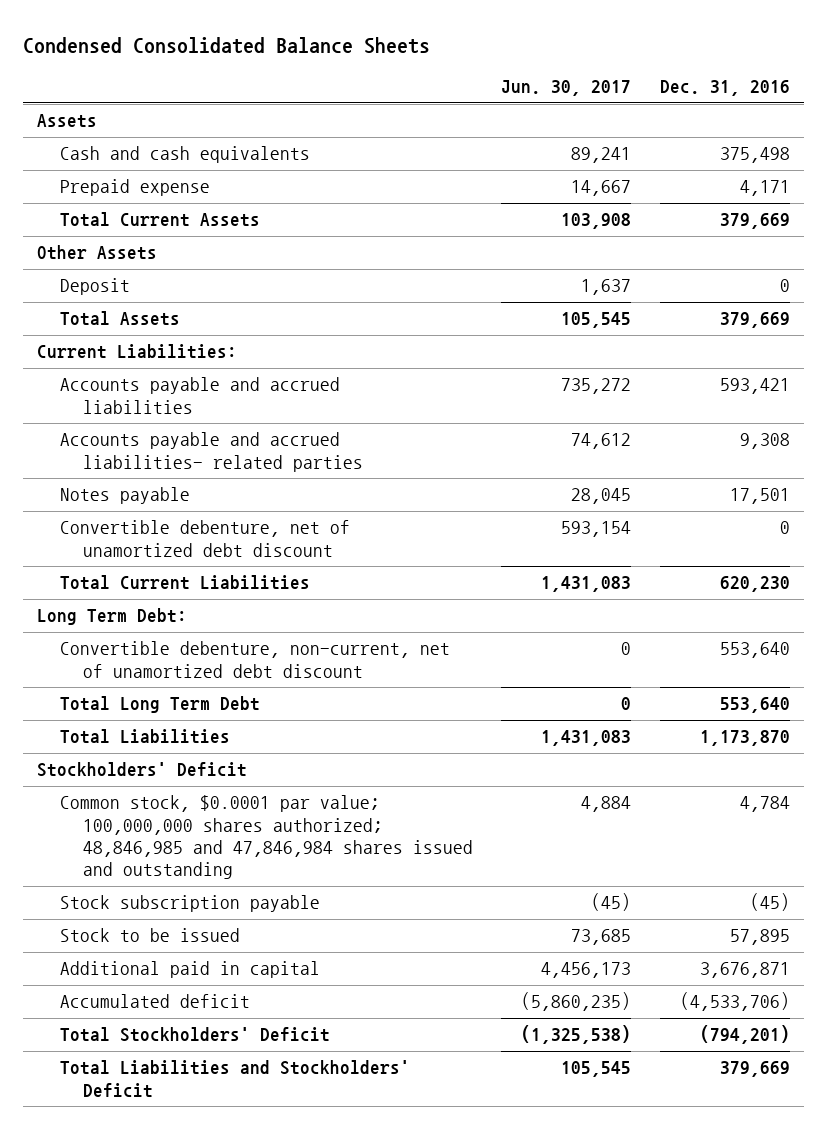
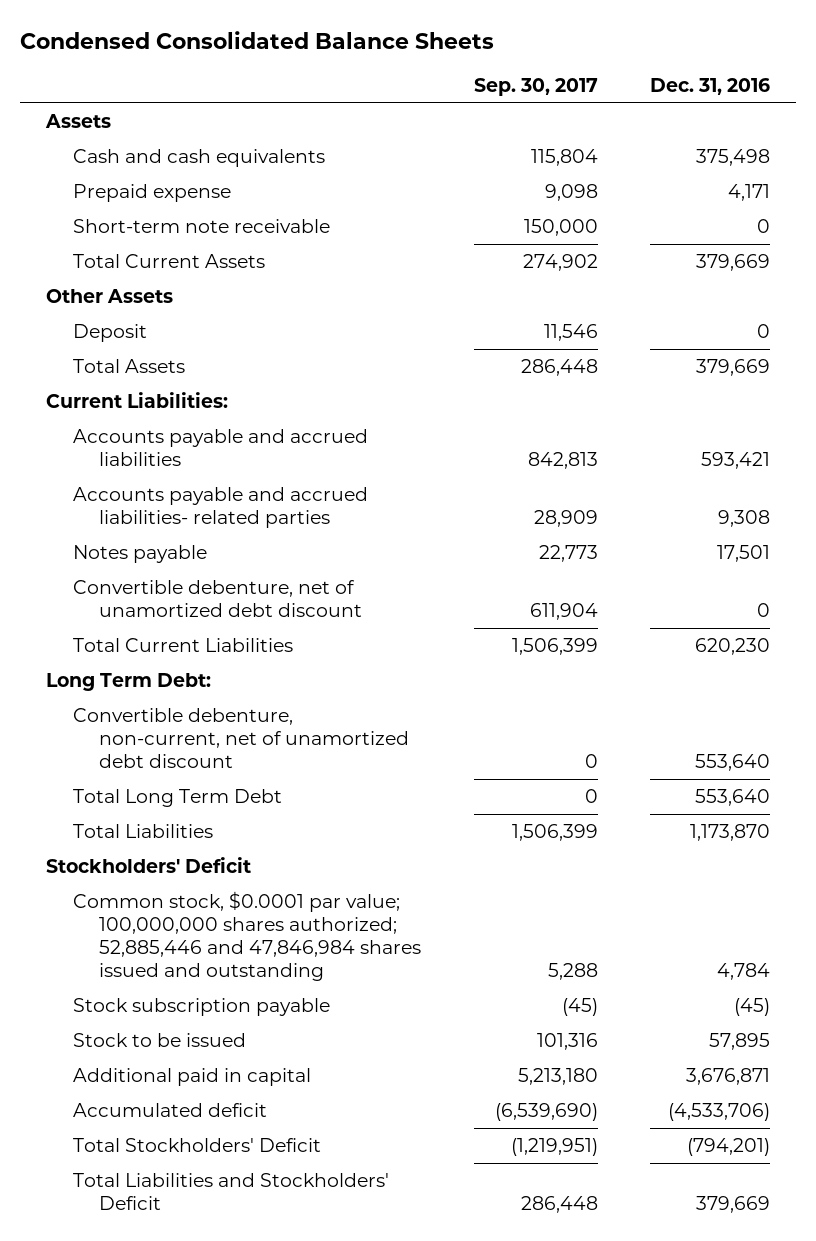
- | Jun. 30, 2017 | Dec. 31, 2016
+ | Sep. 30, 2017 | Dec. 31, 2016
+ Short-term note receivable | 150,000 | 0
- Common stock, $0.0001 par value; 100,000,000 shares authorized; 48,846,985 and 47,846,984 shares issued and outstanding | 4,884 | 4,784
+ Common stock, $0.0001 par value; 100,000,000 shares authorized; 52,885,446 and 47,846,984 shares issued and outstanding | 5,288 | 4,784

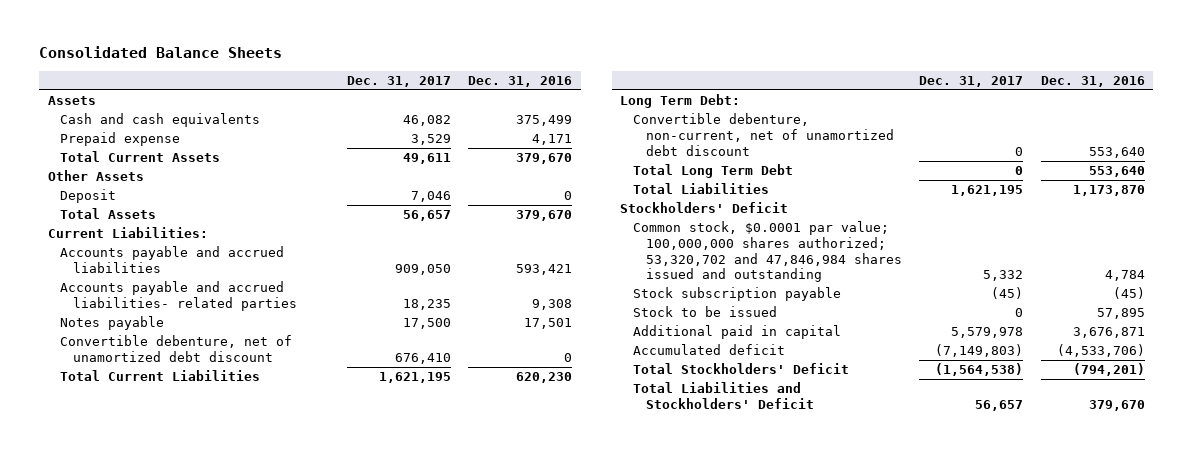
- Condensed Consolidated Balance Sheets
+ Consolidated Balance Sheets
- | Sep. 30, 2017 | Dec. 31, 2016
+ | Dec. 31, 2017 | Dec. 31, 2016
- Cash and cash equivalents | 115,804 | 375,498
+ Cash and cash equivalents | 46,082 | 375,499
- Short-term note receivable | 150,000 | 0
- Total Current Assets | 274,902 | 379,669
+ Total Current Assets | 49,611 | 379,670
- Total Assets | 286,448 | 379,669
+ Total Assets | 56,657 | 379,670
- Common stock, $0.0001 par value; 100,000,000 shares authorized; 52,885,446 and 47,846,984 shares issued and outstanding | 5,288 | 4,784
+ Common stock, $0.0001 par value; 100,000,000 shares authorized; 53,320,702 and 47,846,984 shares issued and outstanding | 5,332 | 4,784
- Total Liabilities and Stockholders' Deficit | 286,448 | 379,669
+ Total Liabilities and Stockholders' Deficit | 56,657 | 379,670

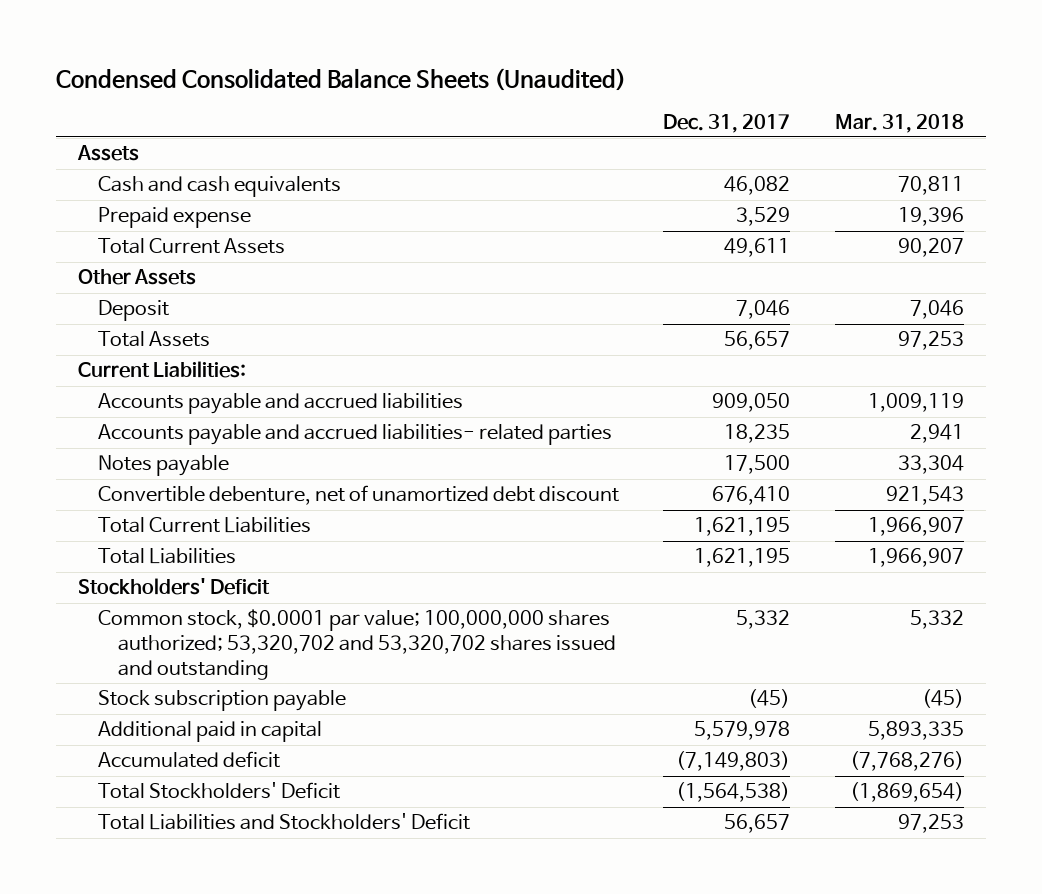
- Consolidated Balance Sheets
+ Condensed Consolidated Balance Sheets (Unaudited)
- | Dec. 31, 2017 | Dec. 31, 2016
+ | Dec. 31, 2017 | Mar. 31, 2018
- Long Term Debt:
- Convertible debenture, non-current, net of unamortized debt discount | 0 | 553,640
- Total Long Term Debt | 0 | 553,640
- Common stock, $0.0001 par value; 100,000,000 shares authorized; 53,320,702 and 47,846,984 shares issued and outstanding | 5,332 | 4,784
+ Common stock, $0.0001 par value; 100,000,000 shares authorized; 53,320,702 and 53,320,702 shares issued and outstanding | 5,332 | 5,332
- Stock to be issued | 0 | 57,895

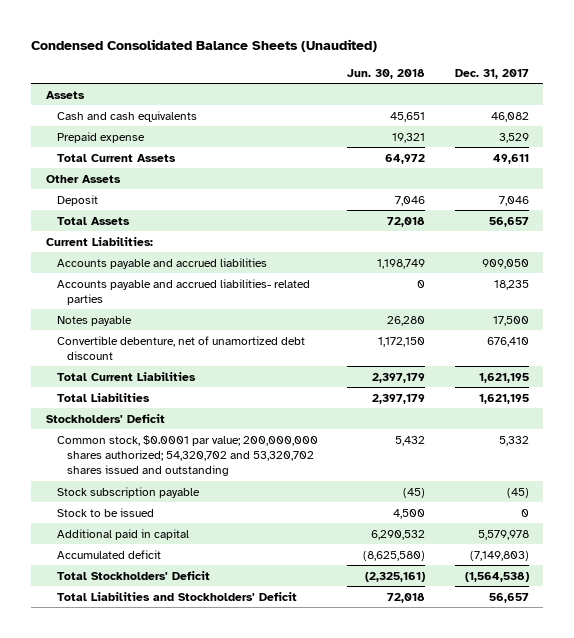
- | Dec. 31, 2017 | Mar. 31, 2018
+ | Jun. 30, 2018 | Dec. 31, 2017
- Common stock, $0.0001 par value; 100,000,000 shares authorized; 53,320,702 and 53,320,702 shares issued and outstanding | 5,332 | 5,332
+ Common stock, $0.0001 par value; 200,000,000 shares authorized; 54,320,702 and 53,320,702 shares issued and outstanding | 5,432 | 5,332
+ Stock to be issued | 4,500 | 0

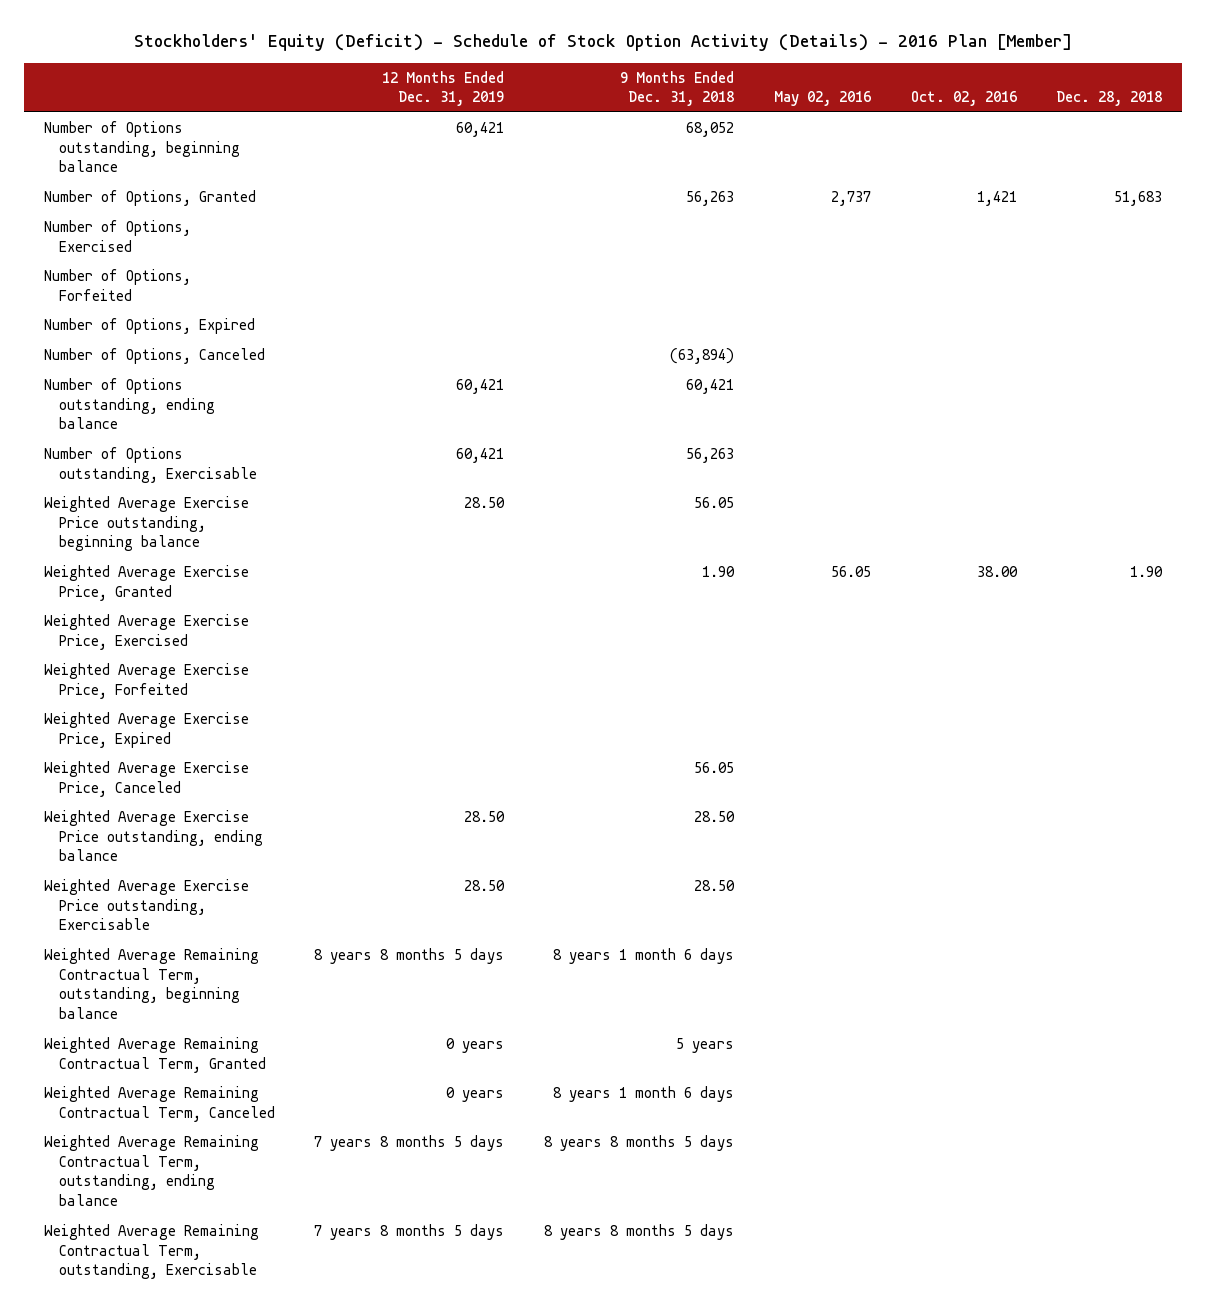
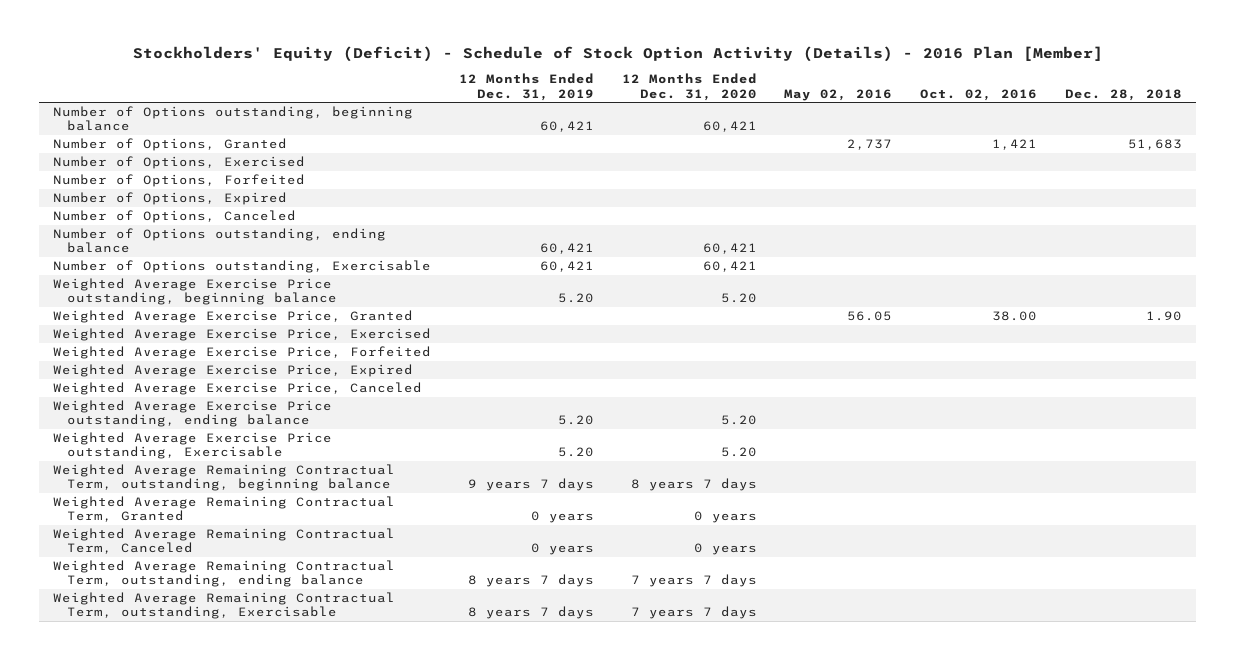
- | 12 Months Ended Dec. 31, 2019 | 9 Months Ended Dec. 31, 2018 | May 02, 2016 | Oct. 02, 2016 | Dec. 28, 2018
+ | 12 Months Ended Dec. 31, 2019 | 12 Months Ended Dec. 31, 2020 | May 02, 2016 | Oct. 02, 2016 | Dec. 28, 2018
- Weighted Average Exercise Price outstanding, beginning balance | 28.50 | 56.05 | | |
+ Weighted Average Exercise Price outstanding, beginning balance | 5.20 | 5.20 | | |
- Weighted Average Exercise Price outstanding, ending balance | 28.50 | 28.50 | | |
- Weighted Average Exercise Price outstanding, Exercisable | 28.50 | 28.50 | | |
- Weighted Average Remaining Contractual Term, outstanding, beginning balance | 8 years 8 months 5 days | 8 years 1 month 6 days | | |
+ Weighted Average Exercise Price outstanding, ending balance | 5.20 | 5.20 | | |
+ Weighted Average Exercise Price outstanding, Exercisable | 5.20 | 5.20 | | |
+ Weighted Average Remaining Contractual Term, outstanding, beginning balance | 9 years 7 days | 8 years 7 days | | |
- Weighted Average Remaining Contractual Term, outstanding, ending balance | 7 years 8 months 5 days | 8 years 8 months 5 days | | |
- Weighted Average Remaining Contractual Term, outstanding, Exercisable | 7 years 8 months 5 days | 8 years 8 months 5 days | | |
+ Weighted Average Remaining Contractual Term, outstanding, ending balance | 8 years 7 days | 7 years 7 days | | |
+ Weighted Average Remaining Contractual Term, outstanding, Exercisable | 8 years 7 days | 7 years 7 days | | |

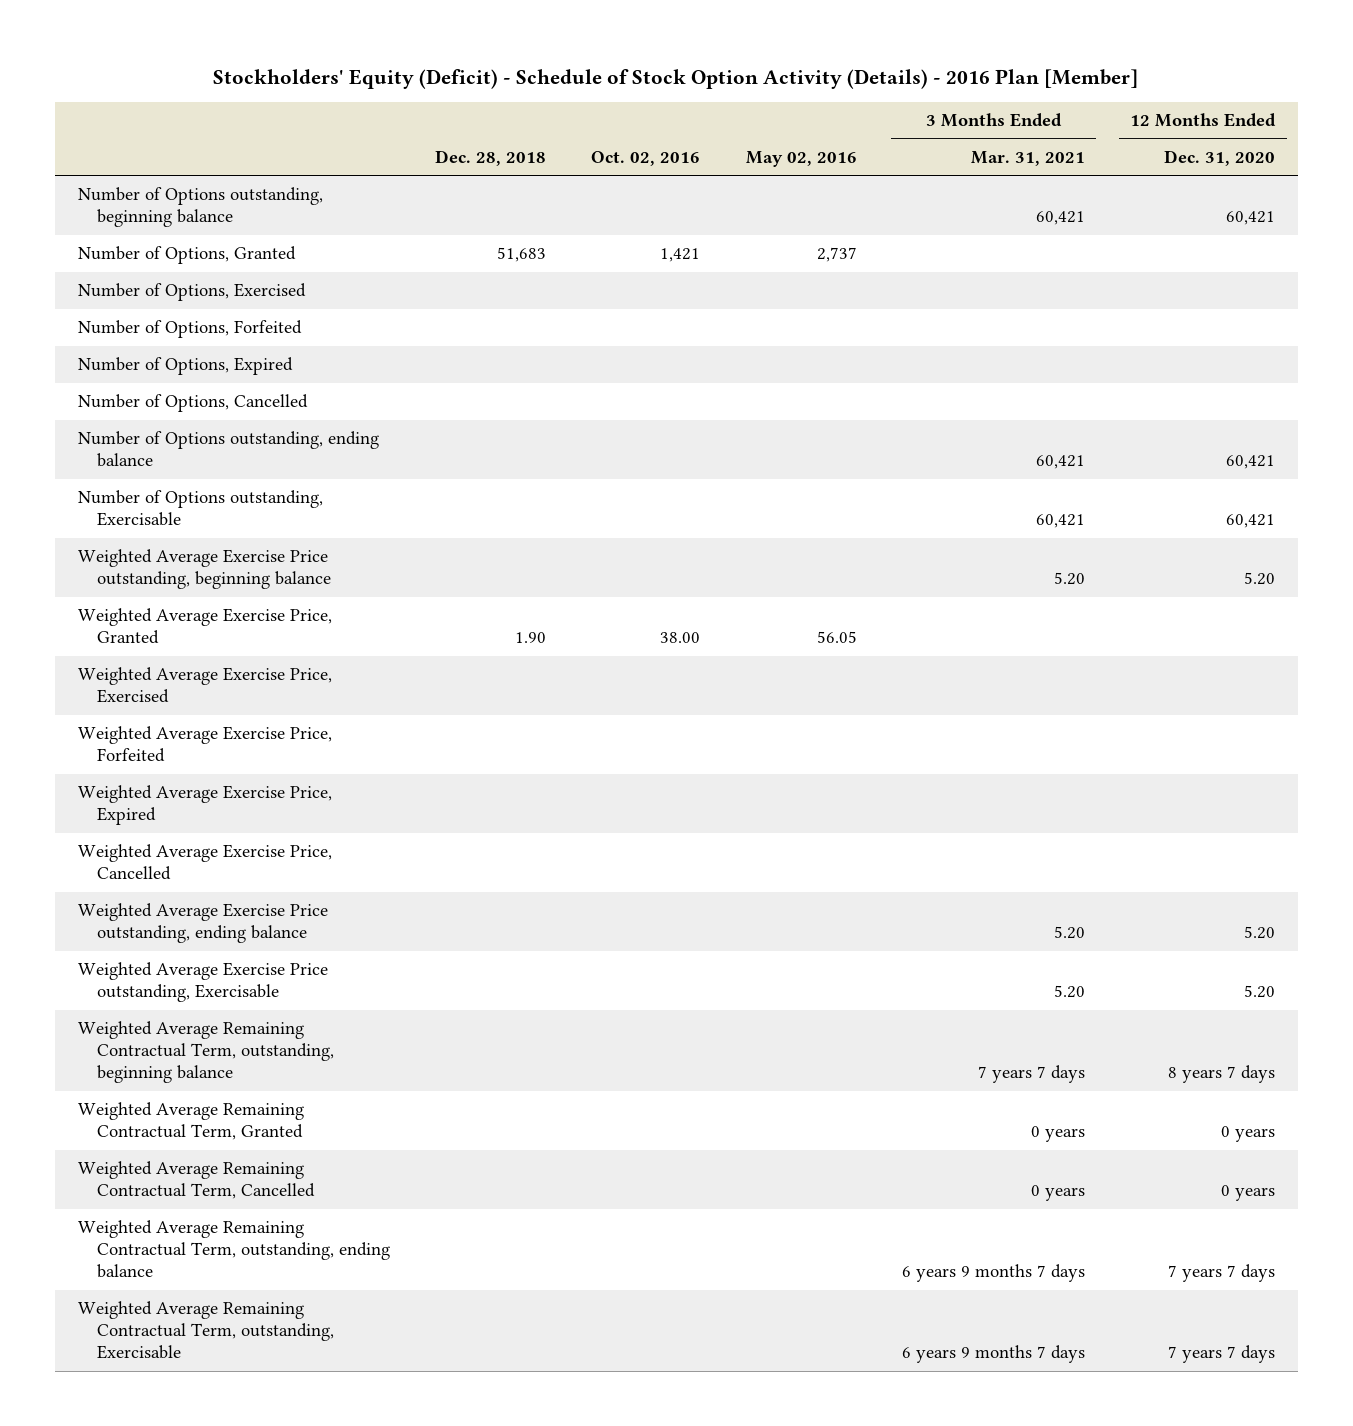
- | 12 Months Ended Dec. 31, 2019 | 12 Months Ended Dec. 31, 2020 | May 02, 2016 | Oct. 02, 2016 | Dec. 28, 2018
+ | Dec. 28, 2018 | Oct. 02, 2016 | May 02, 2016 | 3 Months Ended Mar. 31, 2021 | 12 Months Ended Dec. 31, 2020
- Number of Options, Canceled
+ Number of Options, Cancelled
- Weighted Average Exercise Price, Canceled
+ Weighted Average Exercise Price, Cancelled
- Weighted Average Remaining Contractual Term, Canceled | 0 years | 0 years | | |
+ Weighted Average Remaining Contractual Term, Cancelled | | | | 0 years | 0 years

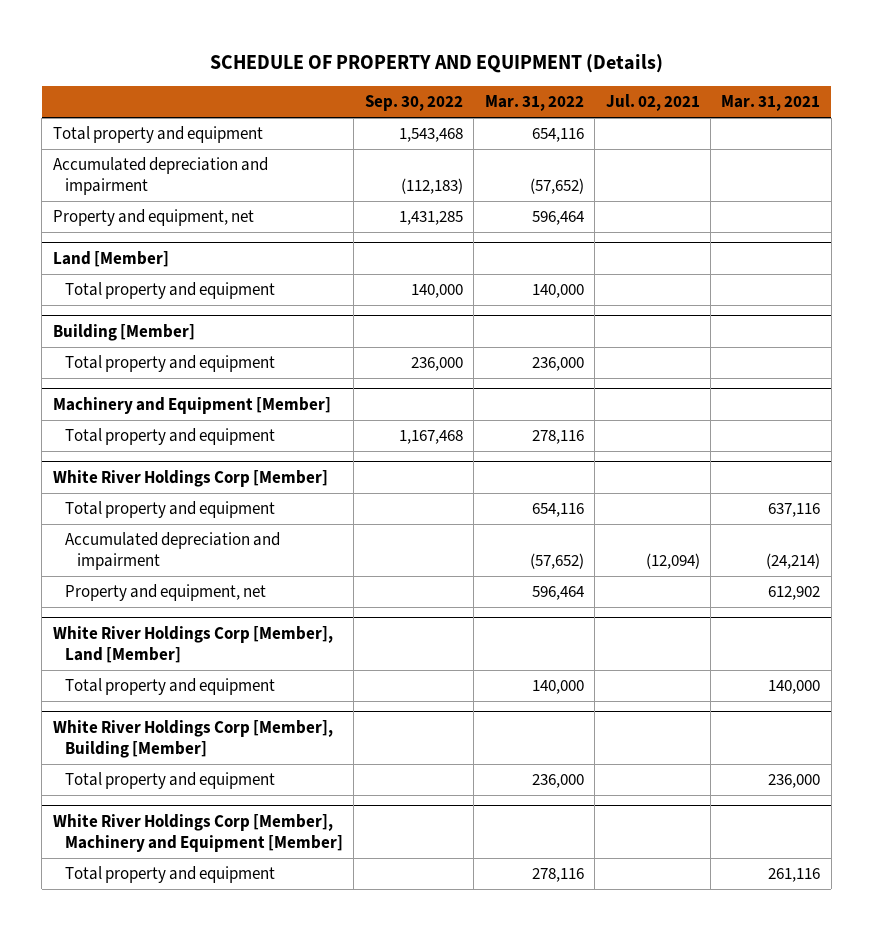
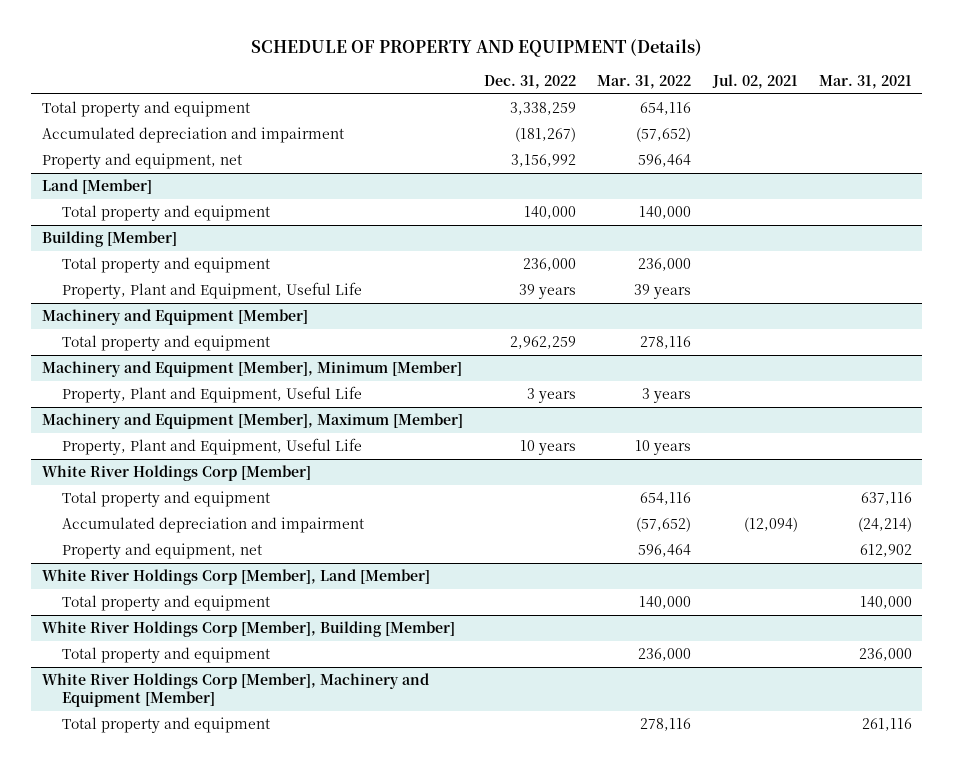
- | Sep. 30, 2022 | Mar. 31, 2022 | Jul. 02, 2021 | Mar. 31, 2021
+ | Dec. 31, 2022 | Mar. 31, 2022 | Jul. 02, 2021 | Mar. 31, 2021
@ Building [Member]
+ Property, Plant and Equipment, Useful Life | 39 years | 39 years | |
+ Machinery and Equipment [Member], Minimum [Member]
+ Property, Plant and Equipment, Useful Life | 3 years | 3 years | |
+ Machinery and Equipment [Member], Maximum [Member]
+ Property, Plant and Equipment, Useful Life | 10 years | 10 years | |

